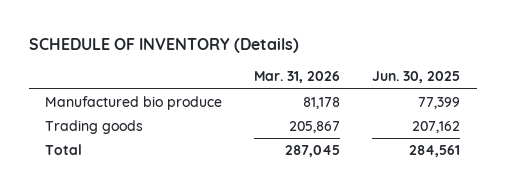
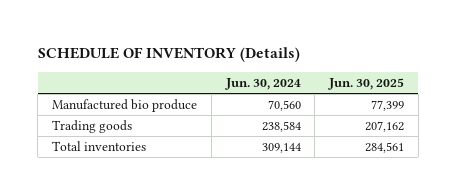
- | Mar. 31, 2026 | Jun. 30, 2025
+ | Jun. 30, 2024 | Jun. 30, 2025
- Total | 287,045 | 284,561
+ Total inventories | 309,144 | 284,561

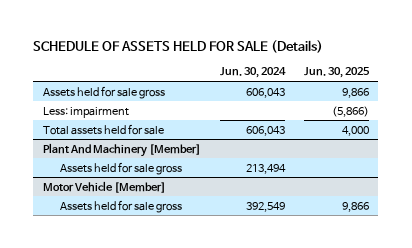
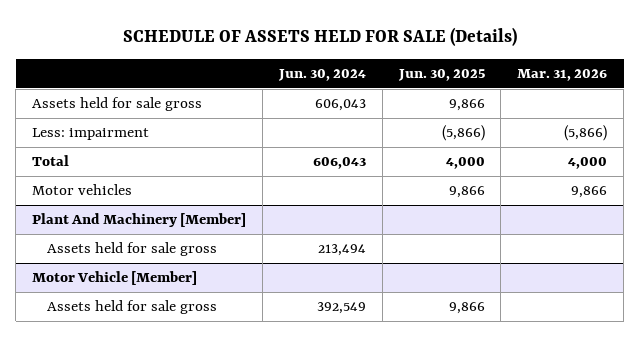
- | Jun. 30, 2024 | Jun. 30, 2025
+ | Jun. 30, 2024 | Jun. 30, 2025 | Mar. 31, 2026
- Total assets held for sale | 606,043 | 4,000
+ Total | 606,043 | 4,000 | 4,000
+ Motor vehicles | | 9,866 | 9,866

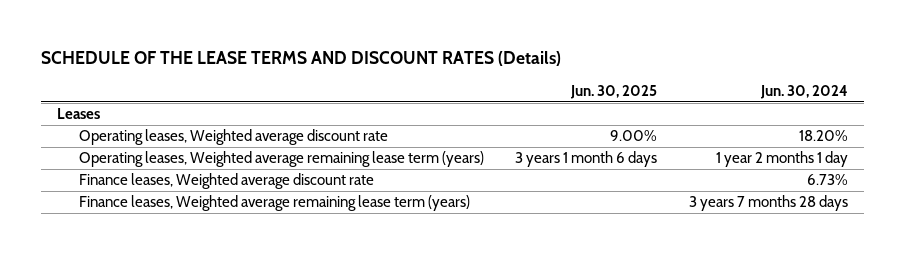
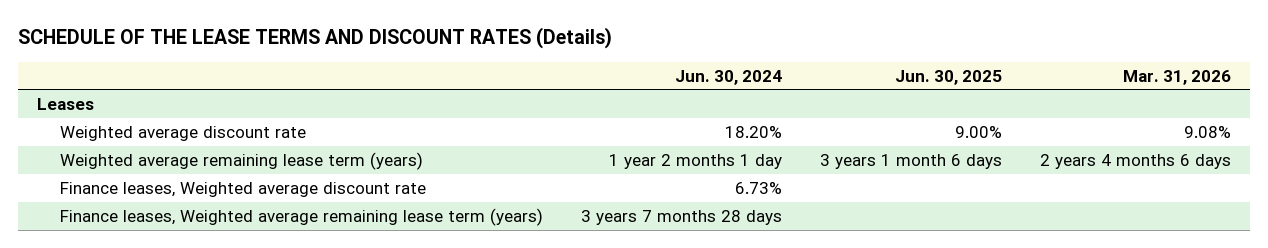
- | Jun. 30, 2025 | Jun. 30, 2024
+ | Jun. 30, 2024 | Jun. 30, 2025 | Mar. 31, 2026
- Operating leases, Weighted average discount rate | 9.00% | 18.20%
- Operating leases, Weighted average remaining lease term (years) | 3 years 1 month 6 days | 1 year 2 months 1 day
+ Weighted average discount rate | 18.20% | 9.00% | 9.08%
+ Weighted average remaining lease term (years) | 1 year 2 months 1 day | 3 years 1 month 6 days | 2 years 4 months 6 days

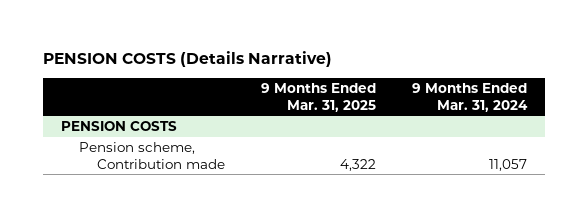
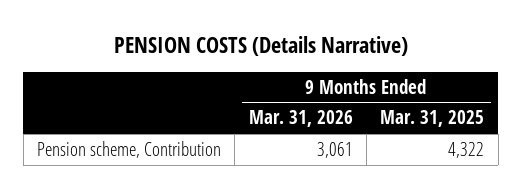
- | 9 Months Ended Mar. 31, 2025 | 9 Months Ended Mar. 31, 2024
+ | 9 Months Ended Mar. 31, 2026 | 9 Months Ended Mar. 31, 2025
- PENSION COSTS
- Pension scheme, Contribution made | 4,322 | 11,057
+ Pension scheme, Contribution | 3,061 | 4,322

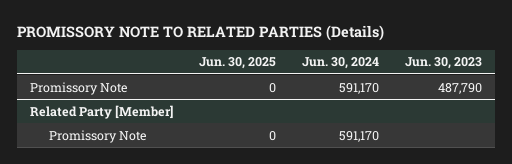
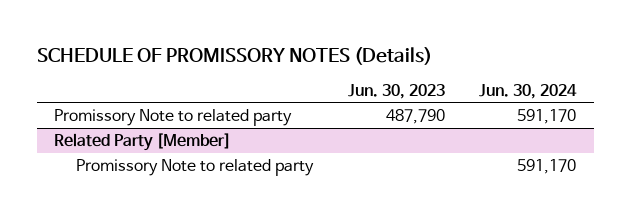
- PROMISSORY NOTE TO RELATED PARTIES (Details)
+ SCHEDULE OF PROMISSORY NOTES (Details)
- | Jun. 30, 2025 | Jun. 30, 2024 | Jun. 30, 2023
+ | Jun. 30, 2023 | Jun. 30, 2024
- Promissory Note | 0 | 591,170 | 487,790
+ Promissory Note to related party | 487,790 | 591,170
@ Related Party [Member]
- Promissory Note | 0 | 591,170 |
+ Promissory Note to related party | | 591,170

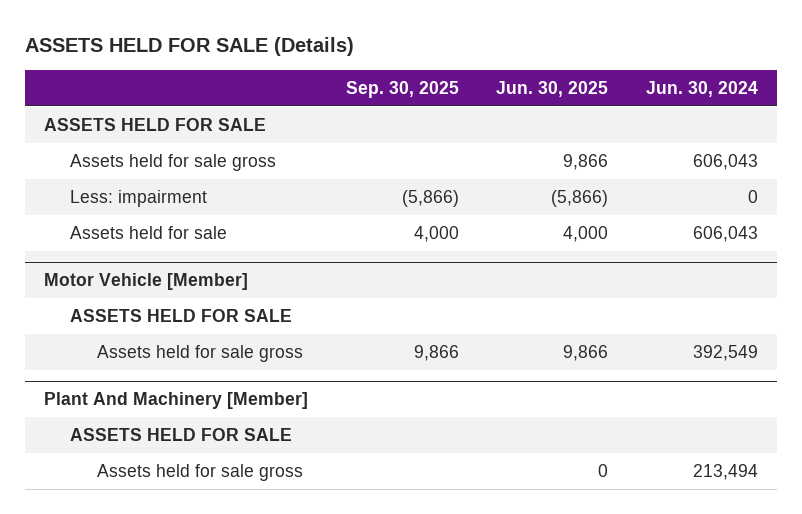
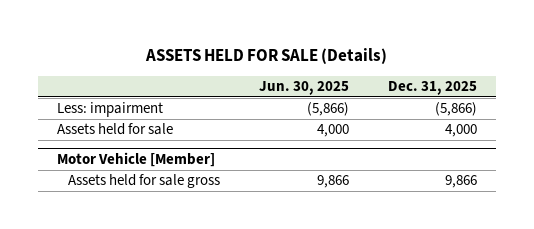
- | Sep. 30, 2025 | Jun. 30, 2025 | Jun. 30, 2024
+ | Jun. 30, 2025 | Dec. 31, 2025
- ASSETS HELD FOR SALE
- Assets held for sale gross | | 9,866 | 606,043
@ Motor Vehicle [Member]
- ASSETS HELD FOR SALE
- Plant And Machinery [Member]
- ASSETS HELD FOR SALE
- Assets held for sale gross | | 0 | 213,494

